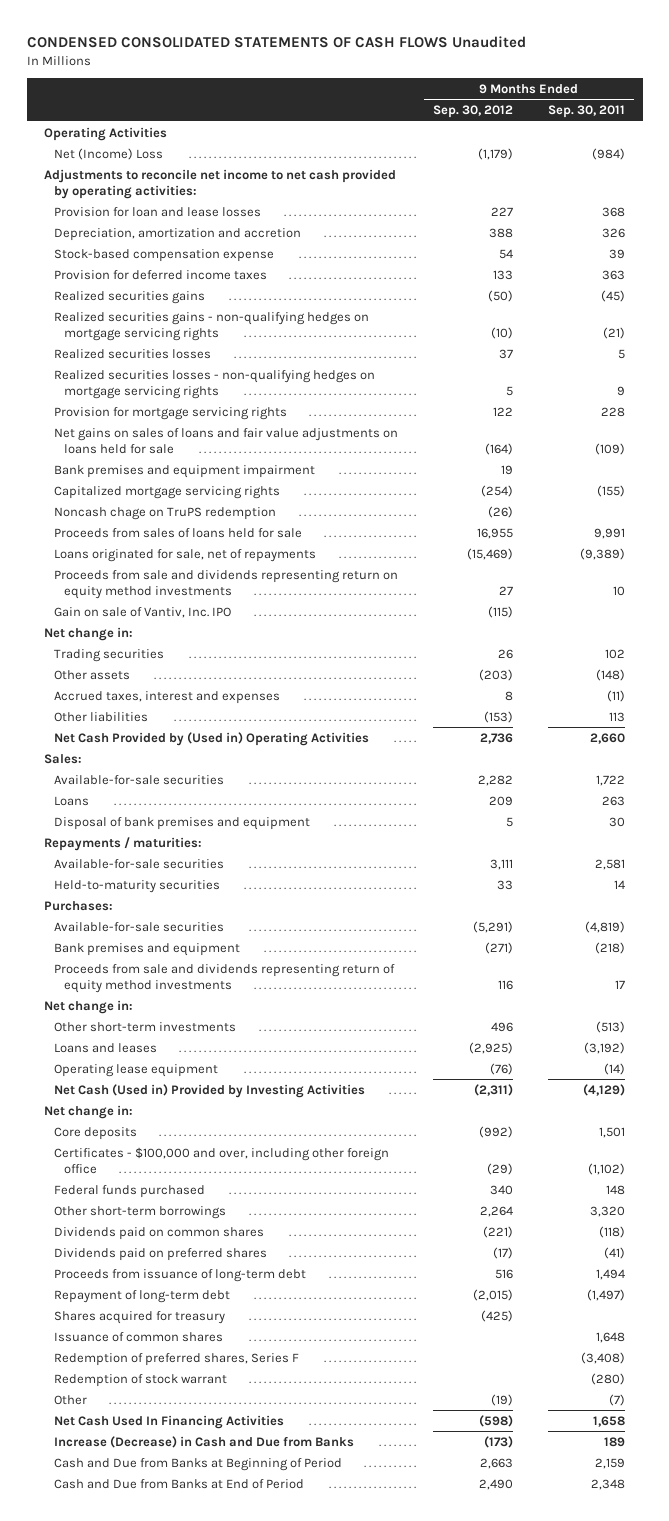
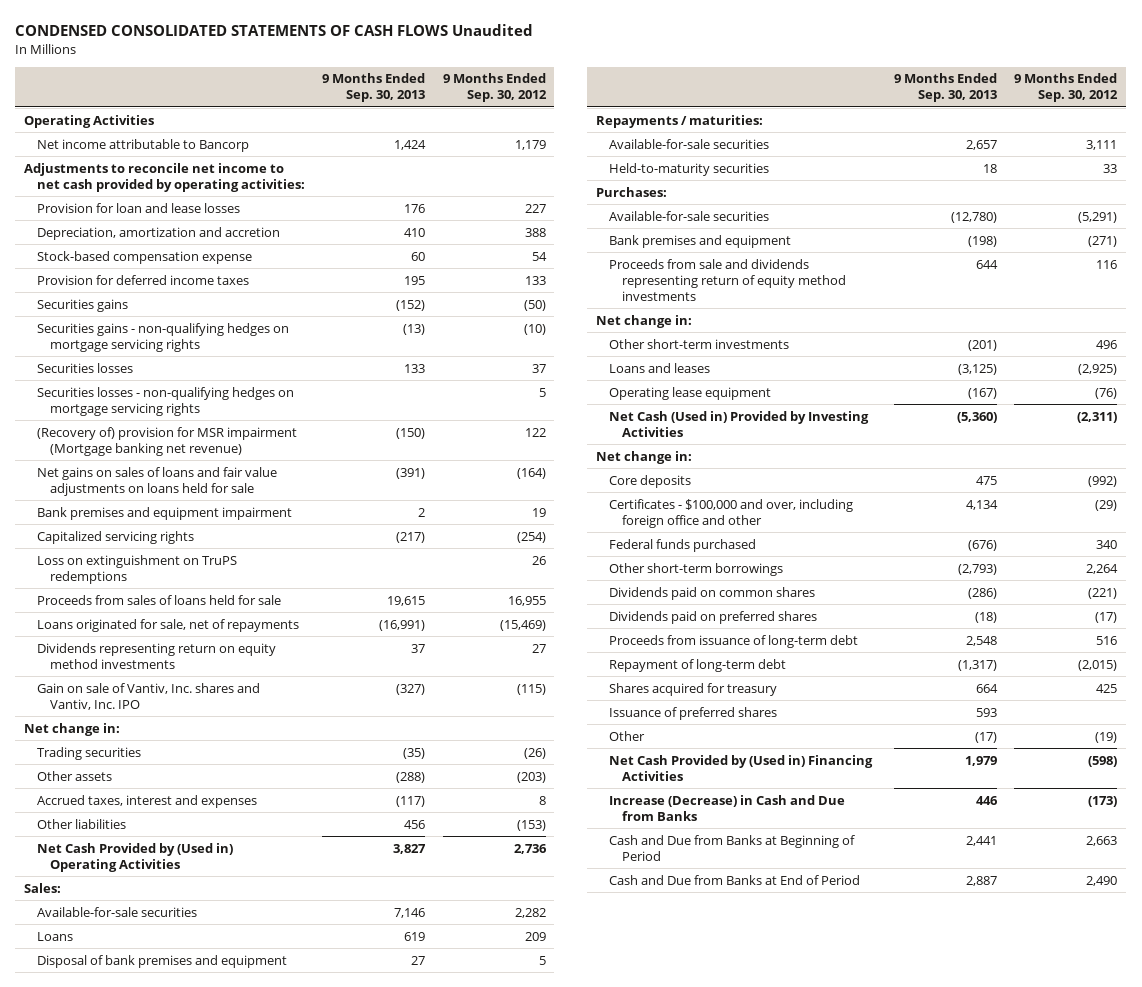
- | 9 Months Ended Sep. 30, 2012 | 9 Months Ended Sep. 30, 2011
+ | 9 Months Ended Sep. 30, 2013 | 9 Months Ended Sep. 30, 2012
- Net (Income) Loss | (1,179) | (984)
+ Net income attributable to Bancorp | 1,424 | 1,179
- Realized securities gains | (50) | (45)
- Realized securities gains - non-qualifying hedges on mortgage servicing rights | (10) | (21)
- Realized securities losses | 37 | 5
- Realized securities losses - non-qualifying hedges on mortgage servicing rights | 5 | 9
- Provision for mortgage servicing rights | 122 | 228
+ Securities gains | (152) | (50)
+ Securities gains - non-qualifying hedges on mortgage servicing rights | (13) | (10)
+ Securities losses | 133 | 37
+ Securities losses - non-qualifying hedges on mortgage servicing rights | | 5
+ (Recovery of) provision for MSR impairment (Mortgage banking net revenue) | (150) | 122
- Capitalized mortgage servicing rights | (254) | (155)
- Noncash chage on TruPS redemption | (26) |
+ Capitalized servicing rights | (217) | (254)
+ Loss on extinguishment on TruPS redemptions | | 26
- Proceeds from sale and dividends representing return on equity method investments | 27 | 10
- Gain on sale of Vantiv, Inc. IPO | (115) |
+ Dividends representing return on equity method investments | 37 | 27
+ Gain on sale of Vantiv, Inc. shares and Vantiv, Inc. IPO | (327) | (115)
- Trading securities | 26 | 102
+ Trading securities | (35) | (26)
- Certificates - $100,000 and over, including other foreign office | (29) | (1,102)
+ Certificates - $100,000 and over, including foreign office and other | 4,134 | (29)
- Shares acquired for treasury | (425) |
- Issuance of common shares | | 1,648
- Redemption of preferred shares, Series F | | (3,408)
- Redemption of stock warrant | | (280)
+ Shares acquired for treasury | 664 | 425
+ Issuance of preferred shares | 593 |
- Net Cash Used In Financing Activities | (598) | 1,658
+ Net Cash Provided by (Used in) Financing Activities | 1,979 | (598)

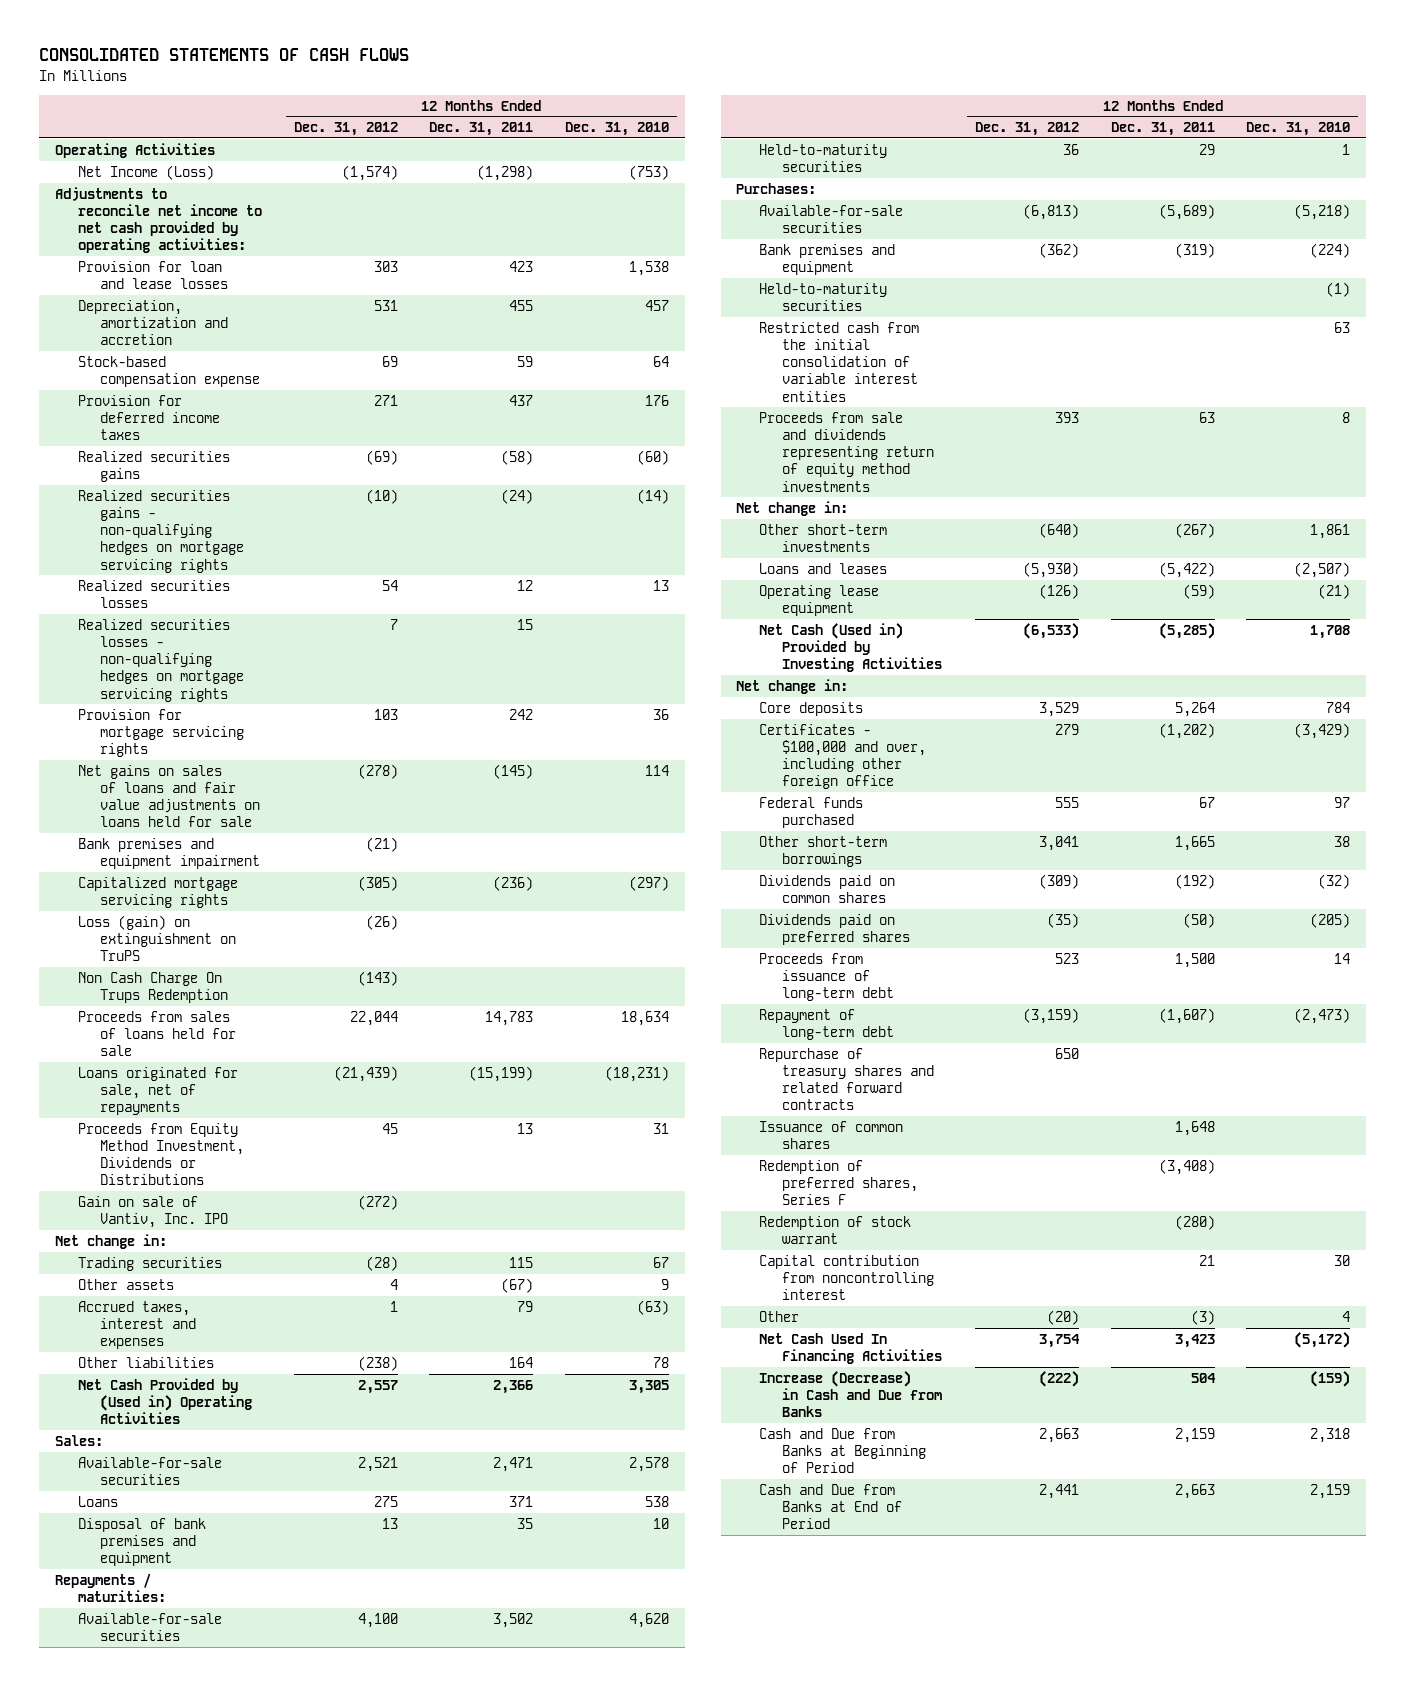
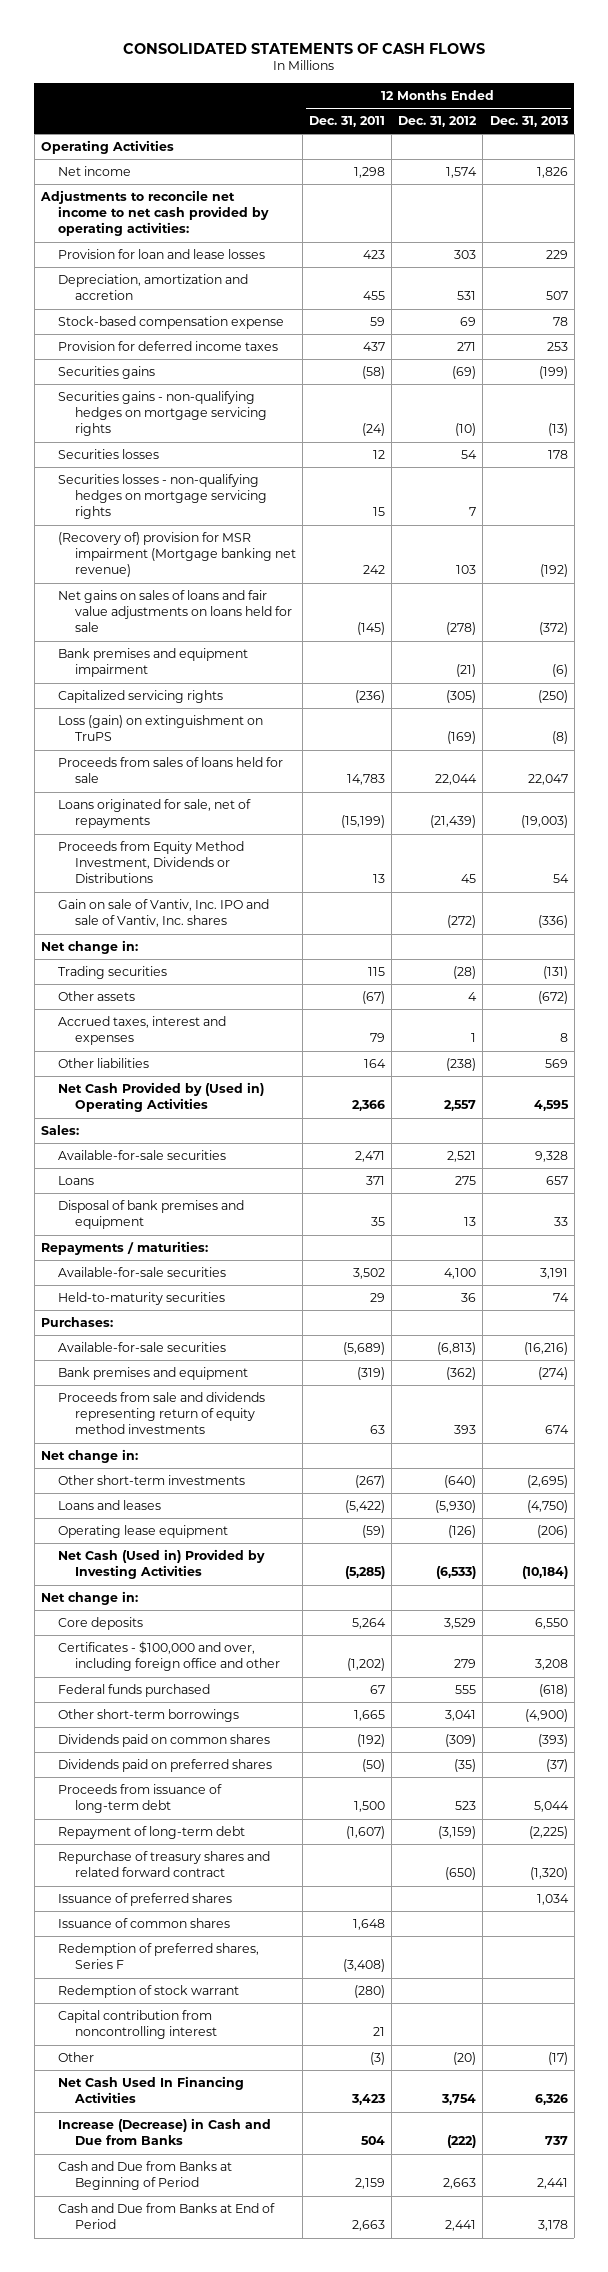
- | 12 Months Ended Dec. 31, 2012 | 12 Months Ended Dec. 31, 2011 | 12 Months Ended Dec. 31, 2010
+ | 12 Months Ended Dec. 31, 2011 | 12 Months Ended Dec. 31, 2012 | 12 Months Ended Dec. 31, 2013
- Net Income (Loss) | (1,574) | (1,298) | (753)
+ Net income | 1,298 | 1,574 | 1,826
- Realized securities gains | (69) | (58) | (60)
- Realized securities gains - non-qualifying hedges on mortgage servicing rights | (10) | (24) | (14)
- Realized securities losses | 54 | 12 | 13
- Realized securities losses - non-qualifying hedges on mortgage servicing rights | 7 | 15 |
- Provision for mortgage servicing rights | 103 | 242 | 36
+ Securities gains | (58) | (69) | (199)
+ Securities gains - non-qualifying hedges on mortgage servicing rights | (24) | (10) | (13)
+ Securities losses | 12 | 54 | 178
+ Securities losses - non-qualifying hedges on mortgage servicing rights | 15 | 7 |
+ (Recovery of) provision for MSR impairment (Mortgage banking net revenue) | 242 | 103 | (192)
- Capitalized mortgage servicing rights | (305) | (236) | (297)
- Loss (gain) on extinguishment on TruPS | (26) | |
- Non Cash Charge On Trups Redemption | (143) | |
+ Capitalized servicing rights | (236) | (305) | (250)
+ Loss (gain) on extinguishment on TruPS | | (169) | (8)
- Gain on sale of Vantiv, Inc. IPO | (272) | |
+ Gain on sale of Vantiv, Inc. IPO and sale of Vantiv, Inc. shares | | (272) | (336)
- Held-to-maturity securities | | | (1)
- Restricted cash from the initial consolidation of variable interest entities | | | 63
- Certificates - $100,000 and over, including other foreign office | 279 | (1,202) | (3,429)
+ Certificates - $100,000 and over, including foreign office and other | (1,202) | 279 | 3,208
- Repurchase of treasury shares and related forward contracts | 650 | |
+ Repurchase of treasury shares and related forward contract | | (650) | (1,320)
+ Issuance of preferred shares | | | 1,034

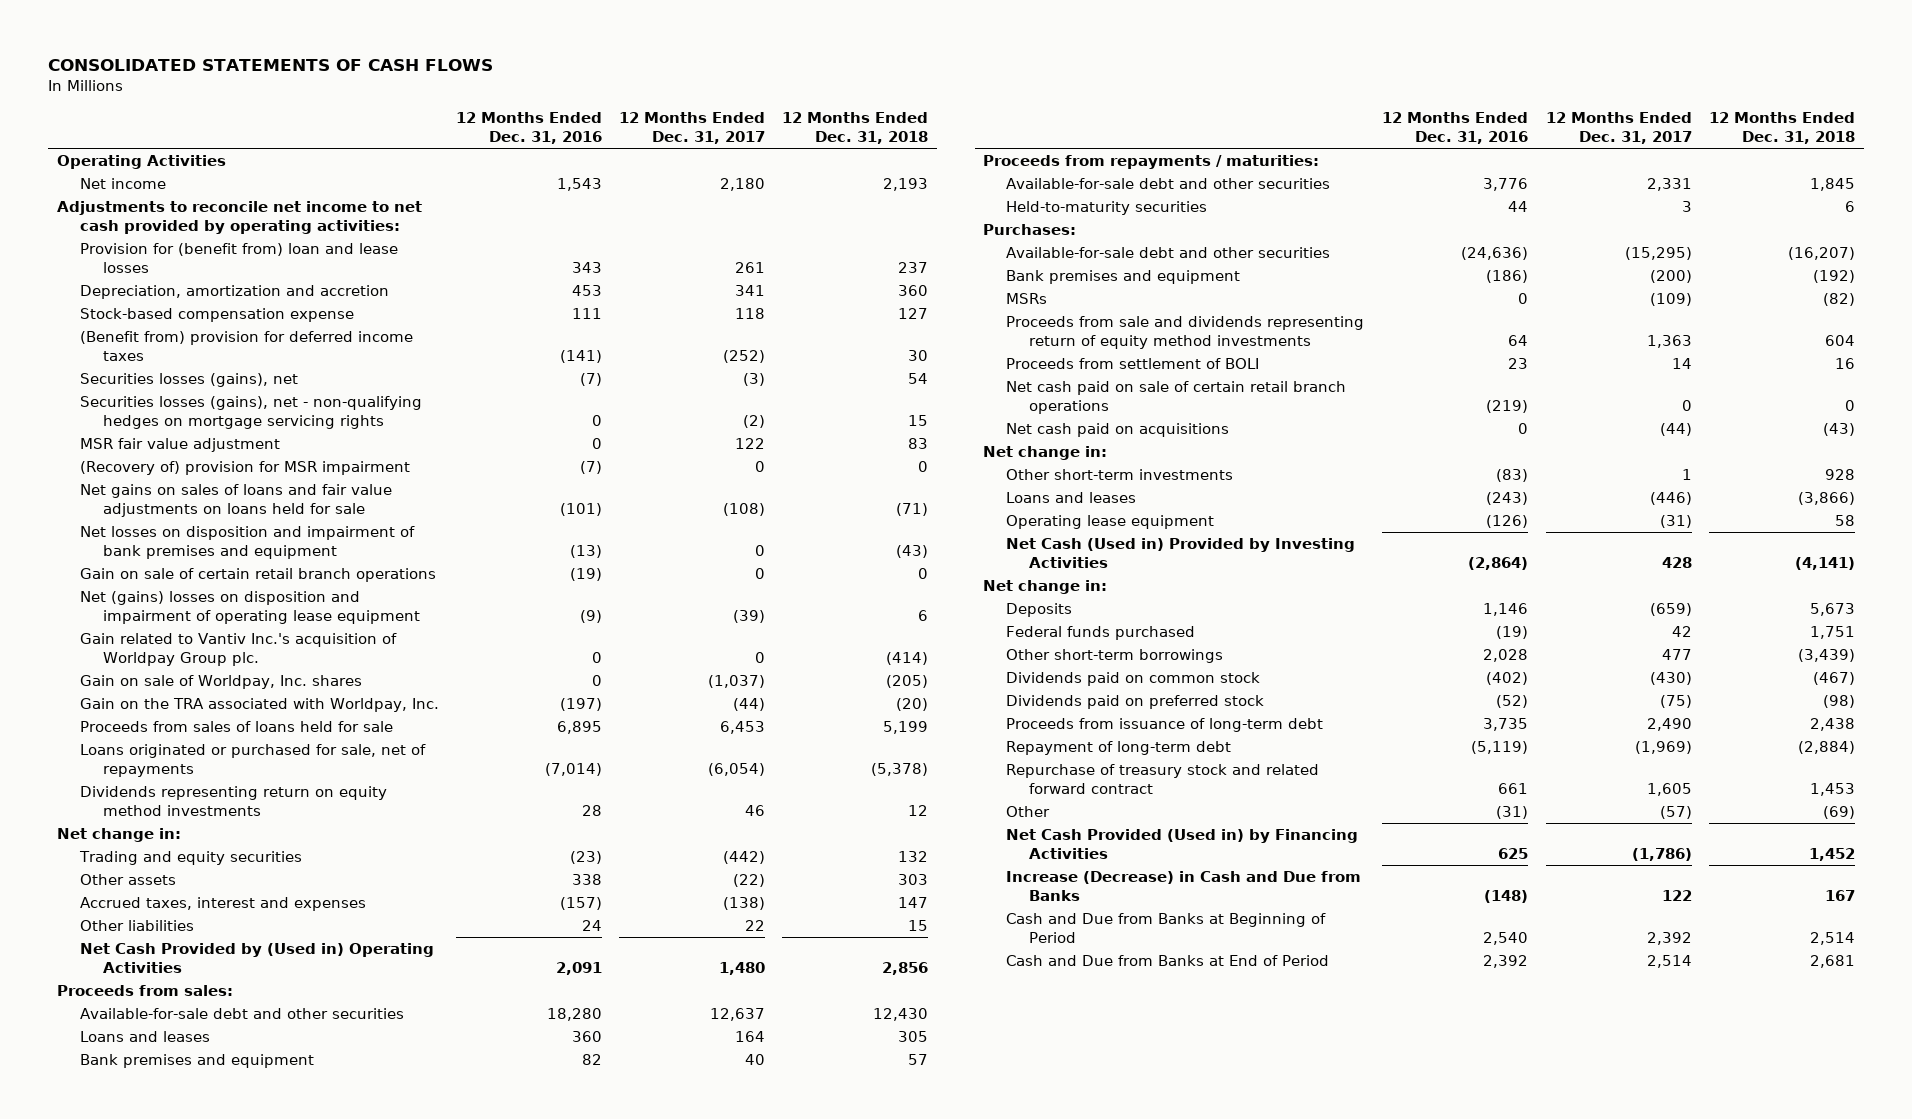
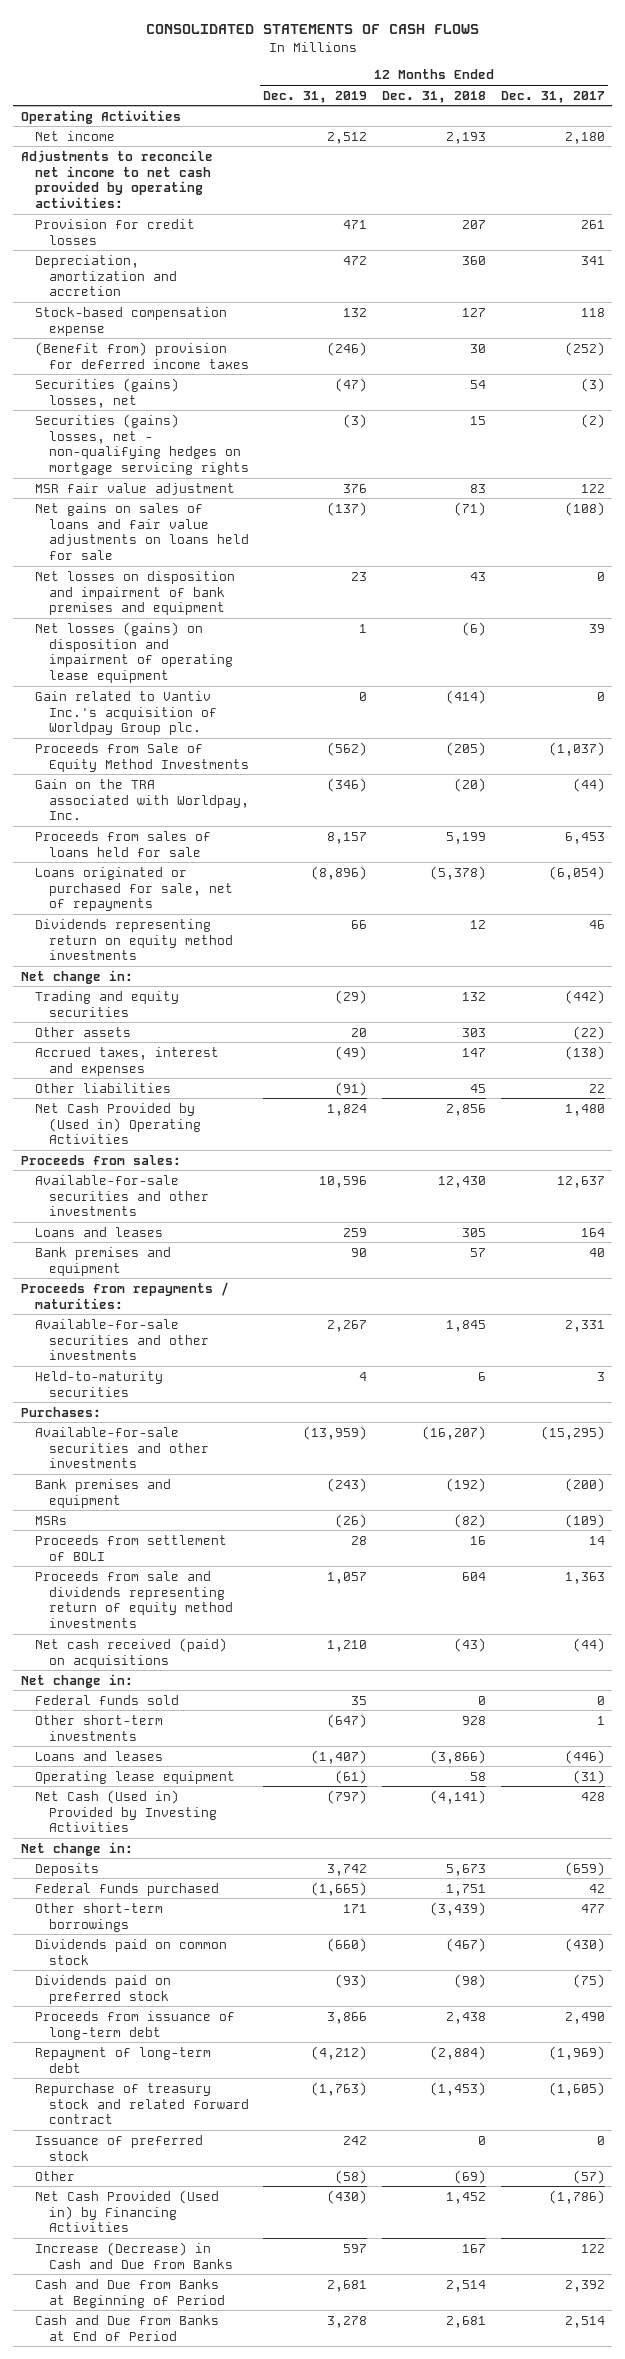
- | 12 Months Ended Dec. 31, 2016 | 12 Months Ended Dec. 31, 2017 | 12 Months Ended Dec. 31, 2018
+ | 12 Months Ended Dec. 31, 2019 | 12 Months Ended Dec. 31, 2018 | 12 Months Ended Dec. 31, 2017
- Provision for (benefit from) loan and lease losses | 343 | 261 | 237
+ Provision for credit losses | 471 | 207 | 261
- Securities losses (gains), net | (7) | (3) | 54
- Securities losses (gains), net - non-qualifying hedges on mortgage servicing rights | 0 | (2) | 15
+ Securities (gains) losses, net | (47) | 54 | (3)
+ Securities (gains) losses, net - non-qualifying hedges on mortgage servicing rights | (3) | 15 | (2)
- (Recovery of) provision for MSR impairment | (7) | 0 | 0
- Net losses on disposition and impairment of bank premises and equipment | (13) | 0 | (43)
- Gain on sale of certain retail branch operations | (19) | 0 | 0
- Net (gains) losses on disposition and impairment of operating lease equipment | (9) | (39) | 6
+ Net losses on disposition and impairment of bank premises and equipment | 23 | 43 | 0
+ Net losses (gains) on disposition and impairment of operating lease equipment | 1 | (6) | 39
- Gain on sale of Worldpay, Inc. shares | 0 | (1,037) | (205)
+ Proceeds from Sale of Equity Method Investments | (562) | (205) | (1,037)
- Other liabilities | 24 | 22 | 15
+ Other liabilities | (91) | 45 | 22
- Available-for-sale debt and other securities | 18,280 | 12,637 | 12,430
+ Available-for-sale securities and other investments | 10,596 | 12,430 | 12,637
- Available-for-sale debt and other securities | 3,776 | 2,331 | 1,845
+ Available-for-sale securities and other investments | 2,267 | 1,845 | 2,331
- Available-for-sale debt and other securities | (24,636) | (15,295) | (16,207)
+ Available-for-sale securities and other investments | (13,959) | (16,207) | (15,295)
- Net cash paid on sale of certain retail branch operations | (219) | 0 | 0
- Net cash paid on acquisitions | 0 | (44) | (43)
moved down: Proceeds from sale and dividends representing return of equity method investments | 1,057 | 604 | 1,363
+ Net cash received (paid) on acquisitions | 1,210 | (43) | (44)
+ Federal funds sold | 35 | 0 | 0
- Repurchase of treasury stock and related forward contract | 661 | 1,605 | 1,453
+ Repurchase of treasury stock and related forward contract | (1,763) | (1,453) | (1,605)
+ Issuance of preferred stock | 242 | 0 | 0

